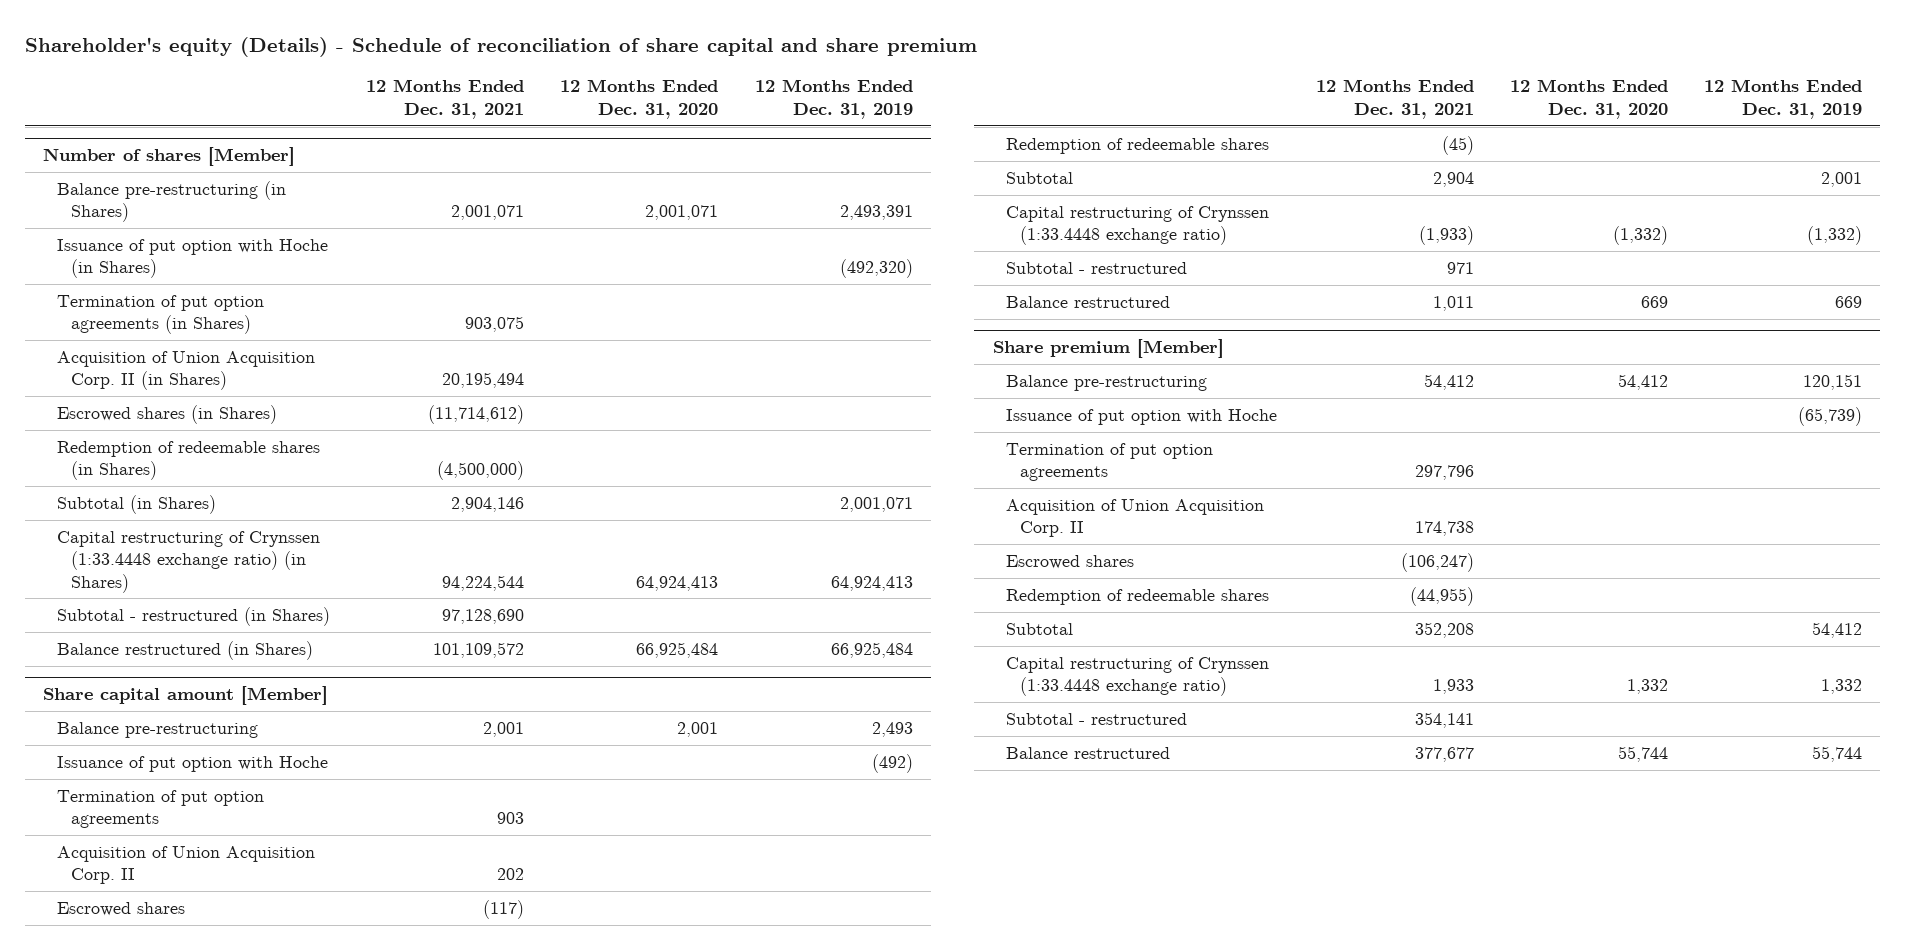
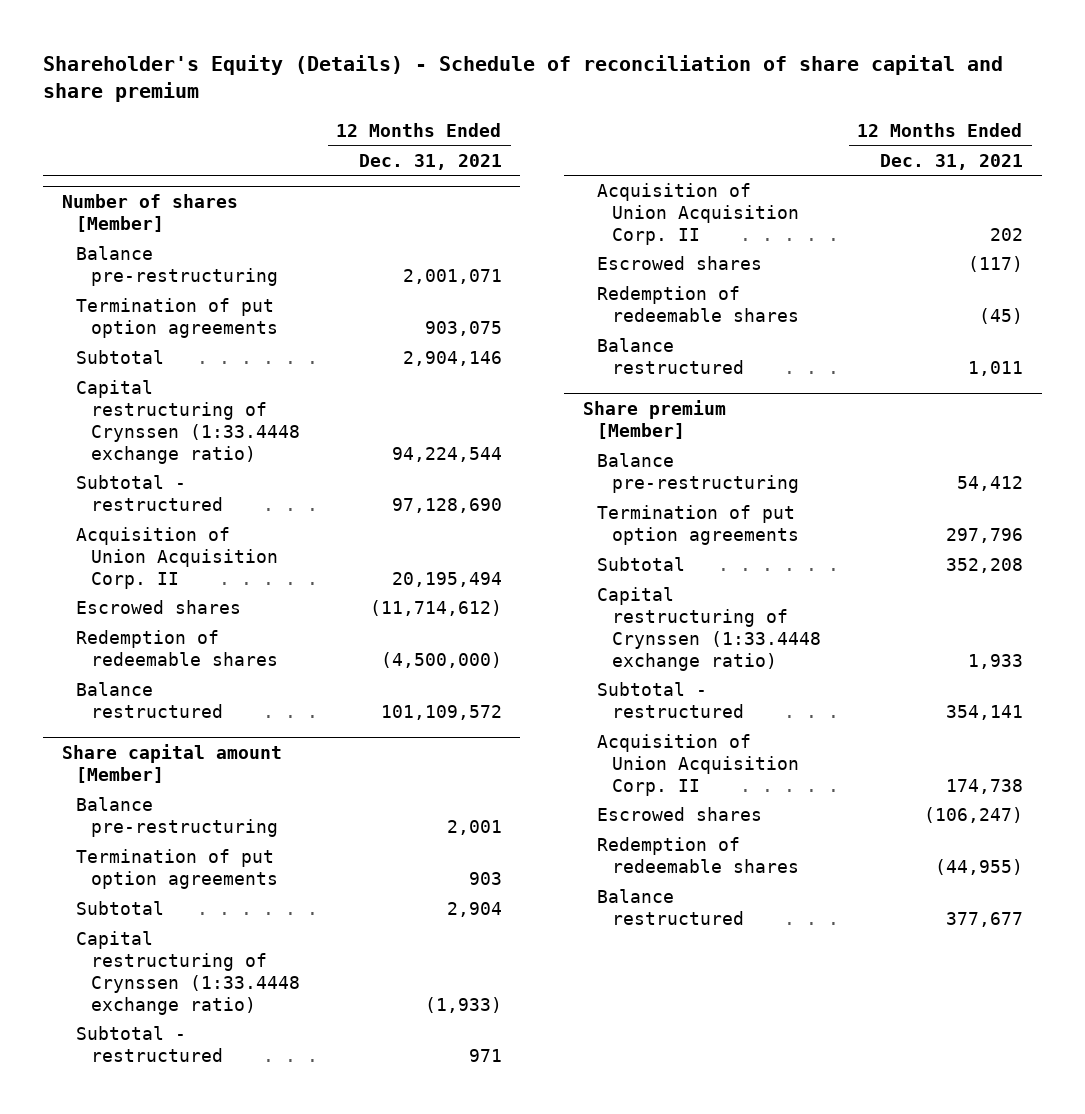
- Shareholder's equity (Details) - Schedule of reconciliation of share capital and share premium
+ Shareholder's Equity (Details) - Schedule of reconciliation of share capital and share premium
- | 12 Months Ended Dec. 31, 2021 | 12 Months Ended Dec. 31, 2020 | 12 Months Ended Dec. 31, 2019
+ | 12 Months Ended Dec. 31, 2021
@ Number of shares [Member]
- Balance pre-restructuring (in Shares) | 2,001,071 | 2,001,071 | 2,493,391
- Issuance of put option with Hoche (in Shares) | | | (492,320)
- Termination of put option agreements (in Shares) | 903,075 | |
- Acquisition of Union Acquisition Corp. II (in Shares) | 20,195,494 | |
- Escrowed shares (in Shares) | (11,714,612) | |
- Redemption of redeemable shares (in Shares) | (4,500,000) | |
- Subtotal (in Shares) | 2,904,146 | | 2,001,071
- Capital restructuring of Crynssen (1:33.4448 exchange ratio) (in Shares) | 94,224,544 | 64,924,413 | 64,924,413
- Subtotal - restructured (in Shares) | 97,128,690 | |
- Balance restructured (in Shares) | 101,109,572 | 66,925,484 | 66,925,484
+ Balance pre-restructuring | 2,001,071
+ Termination of put option agreements | 903,075
+ Subtotal | 2,904,146
+ Capital restructuring of Crynssen (1:33.4448 exchange ratio) | 94,224,544
+ Subtotal - restructured | 97,128,690
+ Acquisition of Union Acquisition Corp. II | 20,195,494
+ Escrowed shares | (11,714,612)
+ Redemption of redeemable shares | (4,500,000)
+ Balance restructured | 101,109,572
@ Share capital amount [Member]
- Issuance of put option with Hoche | | | (492)
moved down: Acquisition of Union Acquisition Corp. II | 202
moved down: Escrowed shares | (117)
moved down: Redemption of redeemable shares | (45)
@ Share premium [Member]
- Issuance of put option with Hoche | | | (65,739)
moved down: Acquisition of Union Acquisition Corp. II | 174,738
moved down: Escrowed shares | (106,247)
moved down: Redemption of redeemable shares | (44,955)

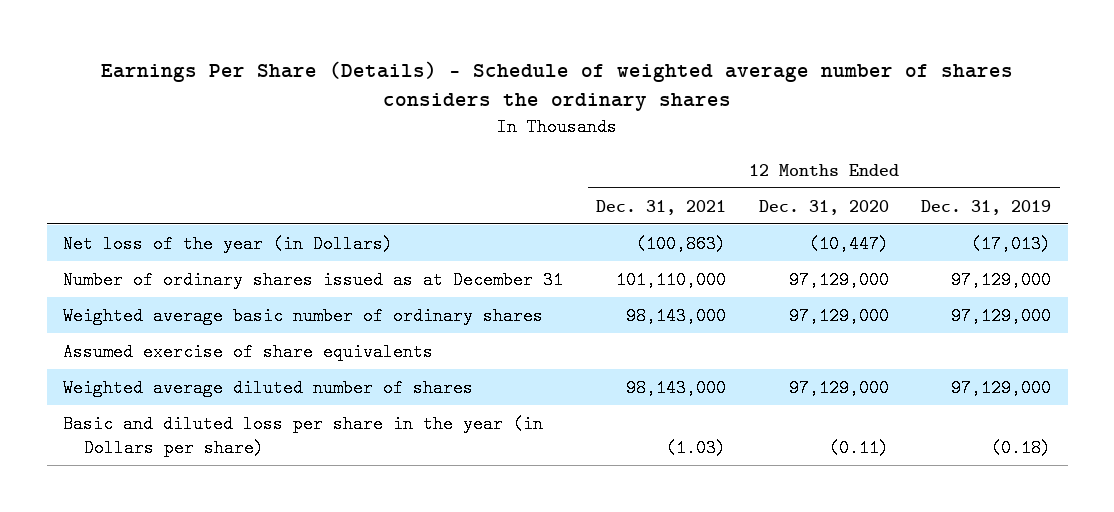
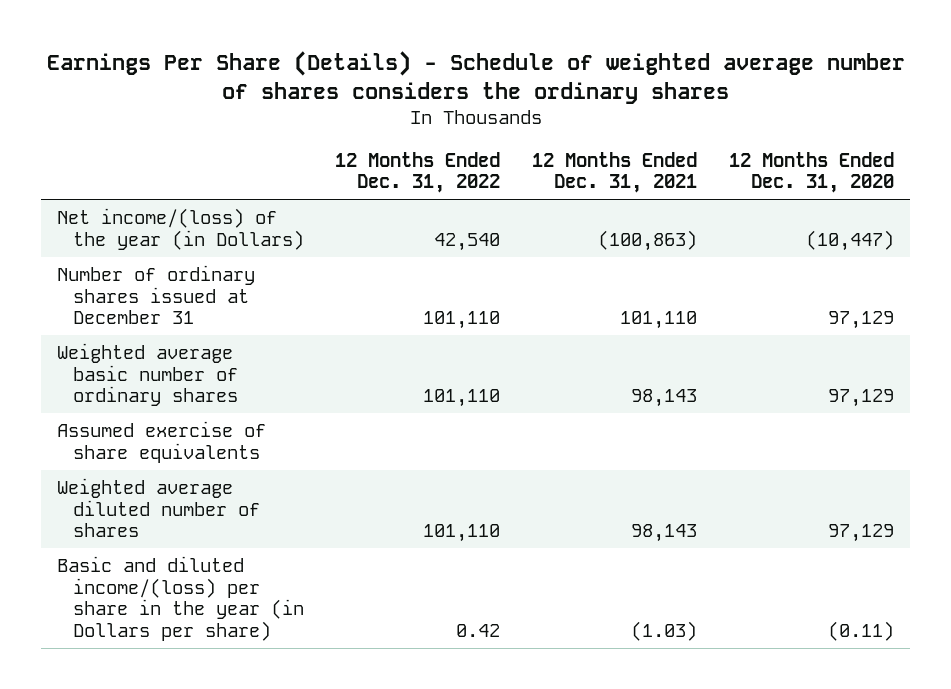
- | 12 Months Ended Dec. 31, 2021 | 12 Months Ended Dec. 31, 2020 | 12 Months Ended Dec. 31, 2019
+ | 12 Months Ended Dec. 31, 2022 | 12 Months Ended Dec. 31, 2021 | 12 Months Ended Dec. 31, 2020
- Net loss of the year (in Dollars) | (100,863) | (10,447) | (17,013)
- Number of ordinary shares issued as at December 31 | 101,110,000 | 97,129,000 | 97,129,000
- Weighted average basic number of ordinary shares | 98,143,000 | 97,129,000 | 97,129,000
+ Net income/(loss) of the year (in Dollars) | 42,540 | (100,863) | (10,447)
+ Number of ordinary shares issued at December 31 | 101,110 | 101,110 | 97,129
+ Weighted average basic number of ordinary shares | 101,110 | 98,143 | 97,129
- Weighted average diluted number of shares | 98,143,000 | 97,129,000 | 97,129,000
- Basic and diluted loss per share in the year (in Dollars per share) | (1.03) | (0.11) | (0.18)
+ Weighted average diluted number of shares | 101,110 | 98,143 | 97,129
+ Basic and diluted income/(loss) per share in the year (in Dollars per share) | 0.42 | (1.03) | (0.11)

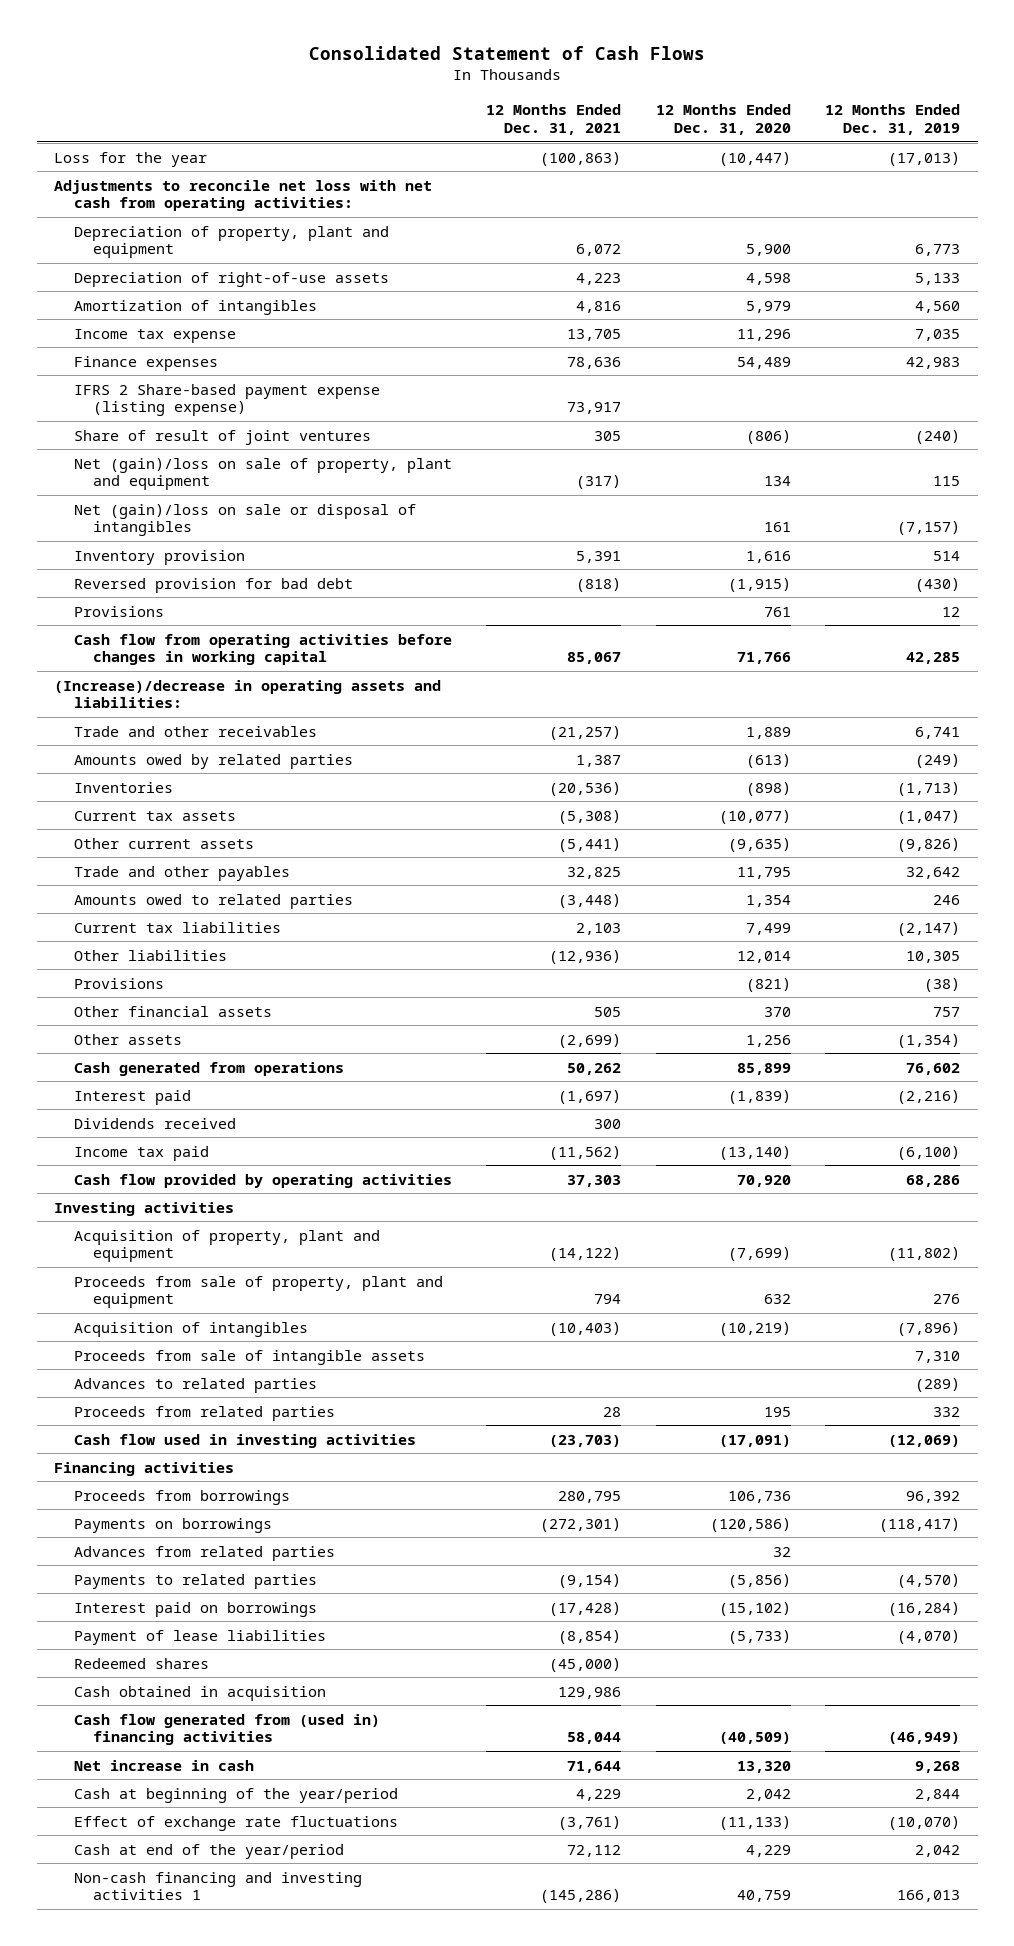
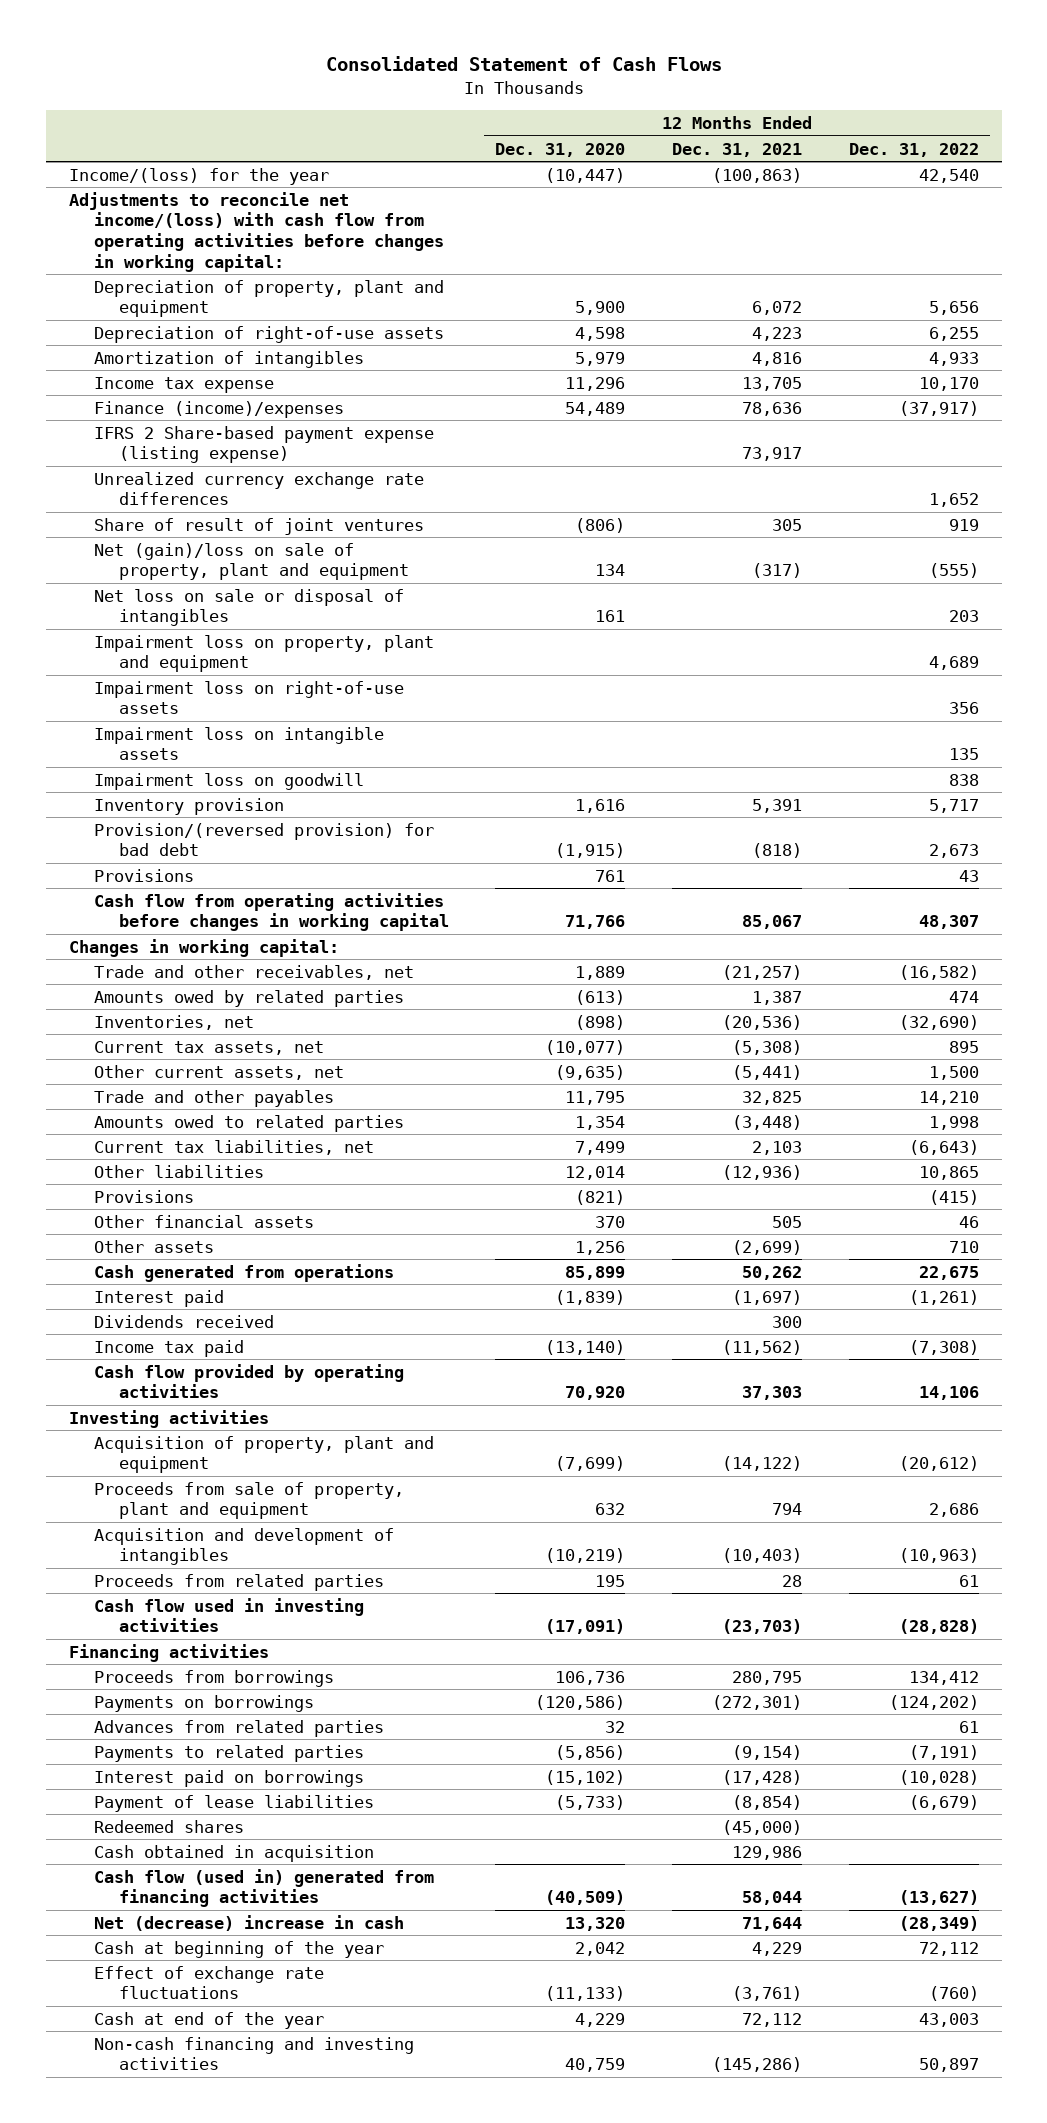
- | 12 Months Ended Dec. 31, 2021 | 12 Months Ended Dec. 31, 2020 | 12 Months Ended Dec. 31, 2019
+ | 12 Months Ended Dec. 31, 2020 | 12 Months Ended Dec. 31, 2021 | 12 Months Ended Dec. 31, 2022
- Loss for the year | (100,863) | (10,447) | (17,013)
- Adjustments to reconcile net loss with net cash from operating activities:
+ Income/(loss) for the year | (10,447) | (100,863) | 42,540
+ Adjustments to reconcile net income/(loss) with cash flow from operating activities before changes in working capital:
- Finance expenses | 78,636 | 54,489 | 42,983
+ Finance (income)/expenses | 54,489 | 78,636 | (37,917)
+ Unrealized currency exchange rate differences | | | 1,652
- Net (gain)/loss on sale or disposal of intangibles | | 161 | (7,157)
+ Net loss on sale or disposal of intangibles | 161 | | 203
+ Impairment loss on property, plant and equipment | | | 4,689
+ Impairment loss on right-of-use assets | | | 356
+ Impairment loss on intangible assets | | | 135
+ Impairment loss on goodwill | | | 838
- Reversed provision for bad debt | (818) | (1,915) | (430)
+ Provision/(reversed provision) for bad debt | (1,915) | (818) | 2,673
- (Increase)/decrease in operating assets and liabilities:
- Trade and other receivables | (21,257) | 1,889 | 6,741
+ Changes in working capital:
+ Trade and other receivables, net | 1,889 | (21,257) | (16,582)
- Inventories | (20,536) | (898) | (1,713)
- Current tax assets | (5,308) | (10,077) | (1,047)
- Other current assets | (5,441) | (9,635) | (9,826)
+ Inventories, net | (898) | (20,536) | (32,690)
+ Current tax assets, net | (10,077) | (5,308) | 895
+ Other current assets, net | (9,635) | (5,441) | 1,500
- Current tax liabilities | 2,103 | 7,499 | (2,147)
+ Current tax liabilities, net | 7,499 | 2,103 | (6,643)
- Acquisition of intangibles | (10,403) | (10,219) | (7,896)
- Proceeds from sale of intangible assets | | | 7,310
- Advances to related parties | | | (289)
+ Acquisition and development of intangibles | (10,219) | (10,403) | (10,963)
- Cash flow generated from (used in) financing activities | 58,044 | (40,509) | (46,949)
- Net increase in cash | 71,644 | 13,320 | 9,268
- Cash at beginning of the year/period | 4,229 | 2,042 | 2,844
+ Cash flow (used in) generated from financing activities | (40,509) | 58,044 | (13,627)
+ Net (decrease) increase in cash | 13,320 | 71,644 | (28,349)
+ Cash at beginning of the year | 2,042 | 4,229 | 72,112
- Cash at end of the year/period | 72,112 | 4,229 | 2,042
- Non-cash financing and investing activities 1 | (145,286) | 40,759 | 166,013
+ Cash at end of the year | 4,229 | 72,112 | 43,003
+ Non-cash financing and investing activities | 40,759 | (145,286) | 50,897

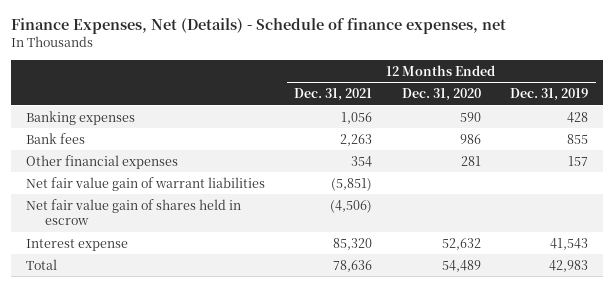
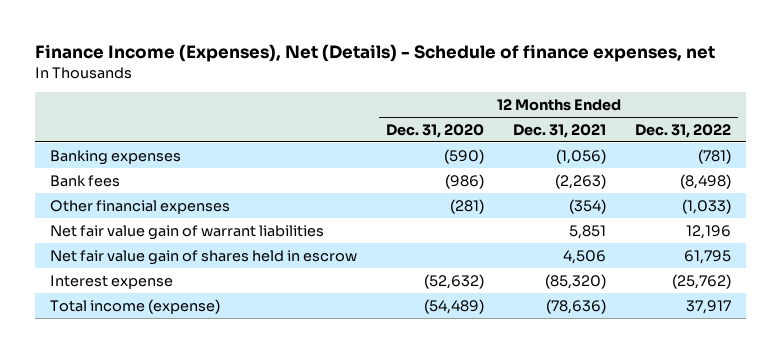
- Finance Expenses, Net (Details) - Schedule of finance expenses, net
+ Finance Income (Expenses), Net (Details) - Schedule of finance expenses, net
- | 12 Months Ended Dec. 31, 2021 | 12 Months Ended Dec. 31, 2020 | 12 Months Ended Dec. 31, 2019
+ | 12 Months Ended Dec. 31, 2020 | 12 Months Ended Dec. 31, 2021 | 12 Months Ended Dec. 31, 2022
- Banking expenses | 1,056 | 590 | 428
- Bank fees | 2,263 | 986 | 855
- Other financial expenses | 354 | 281 | 157
- Net fair value gain of warrant liabilities | (5,851) | |
- Net fair value gain of shares held in escrow | (4,506) | |
- Interest expense | 85,320 | 52,632 | 41,543
- Total | 78,636 | 54,489 | 42,983
+ Banking expenses | (590) | (1,056) | (781)
+ Bank fees | (986) | (2,263) | (8,498)
+ Other financial expenses | (281) | (354) | (1,033)
+ Net fair value gain of warrant liabilities | | 5,851 | 12,196
+ Net fair value gain of shares held in escrow | | 4,506 | 61,795
+ Interest expense | (52,632) | (85,320) | (25,762)
+ Total income (expense) | (54,489) | (78,636) | 37,917

